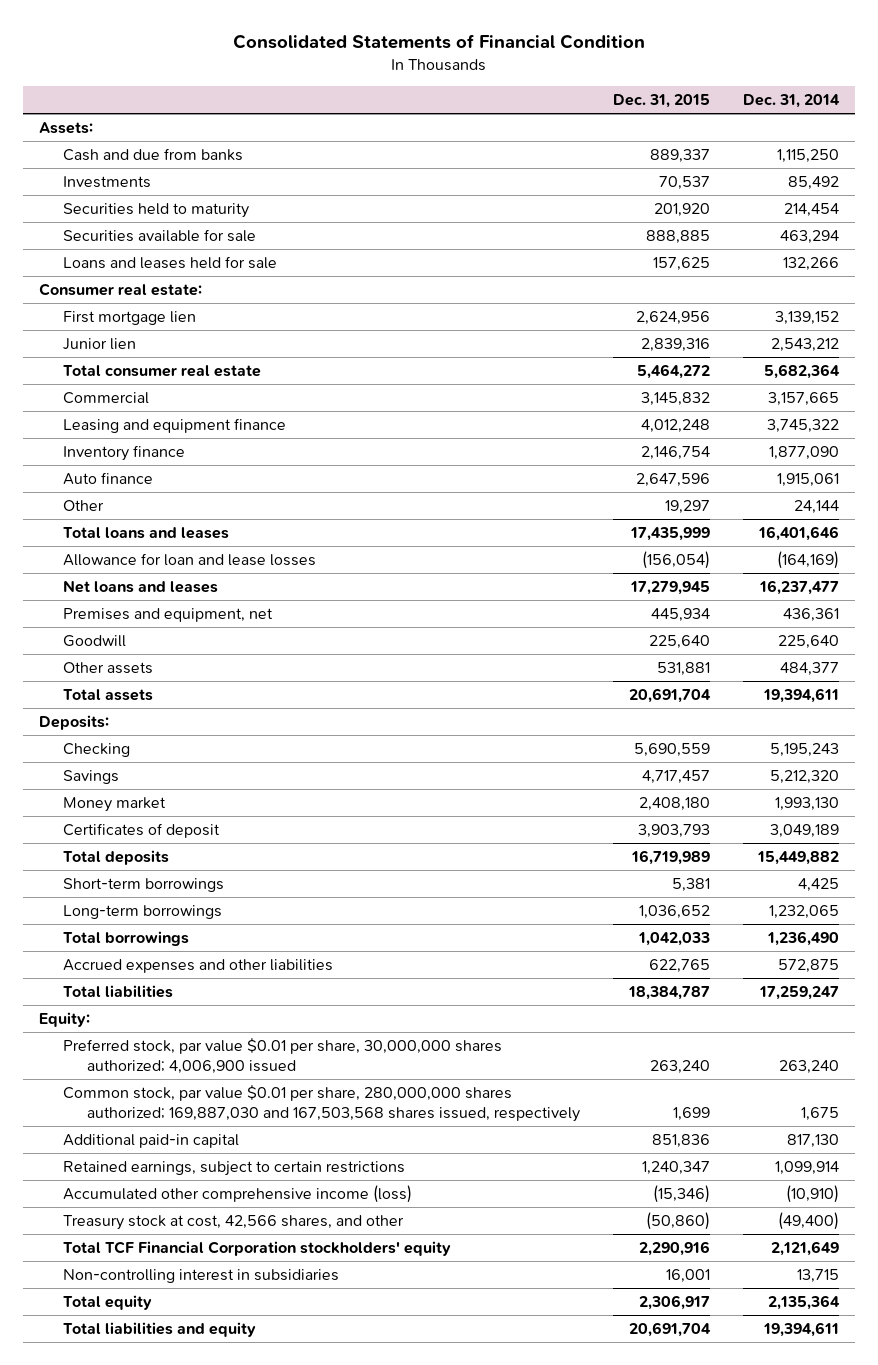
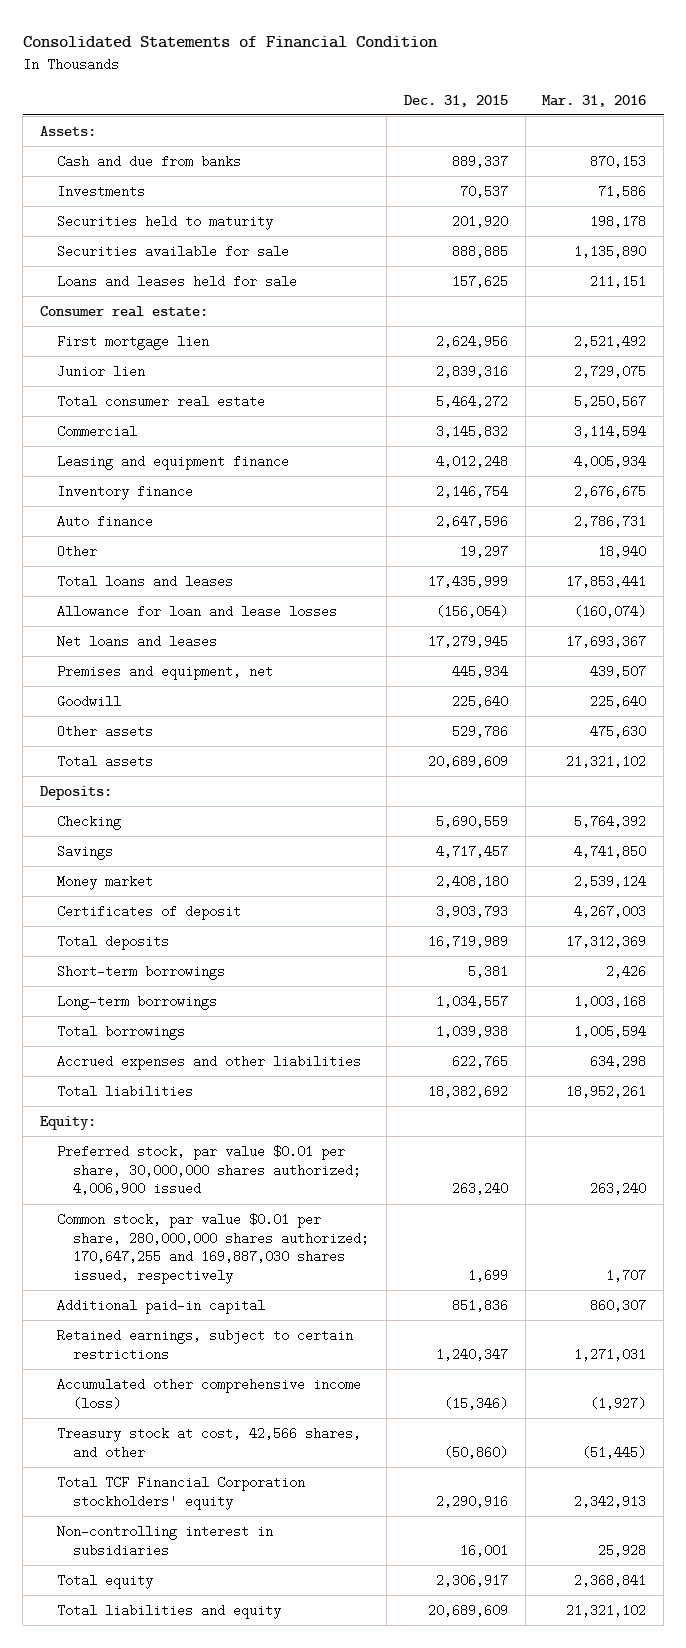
- | Dec. 31, 2015 | Dec. 31, 2014
+ | Dec. 31, 2015 | Mar. 31, 2016
- Other assets | 531,881 | 484,377
- Total assets | 20,691,704 | 19,394,611
+ Other assets | 529,786 | 475,630
+ Total assets | 20,689,609 | 21,321,102
- Long-term borrowings | 1,036,652 | 1,232,065
- Total borrowings | 1,042,033 | 1,236,490
+ Long-term borrowings | 1,034,557 | 1,003,168
+ Total borrowings | 1,039,938 | 1,005,594
- Total liabilities | 18,384,787 | 17,259,247
+ Total liabilities | 18,382,692 | 18,952,261
- Common stock, par value $0.01 per share, 280,000,000 shares authorized; 169,887,030 and 167,503,568 shares issued, respectively | 1,699 | 1,675
+ Common stock, par value $0.01 per share, 280,000,000 shares authorized; 170,647,255 and 169,887,030 shares issued, respectively | 1,699 | 1,707
- Total liabilities and equity | 20,691,704 | 19,394,611
+ Total liabilities and equity | 20,689,609 | 21,321,102

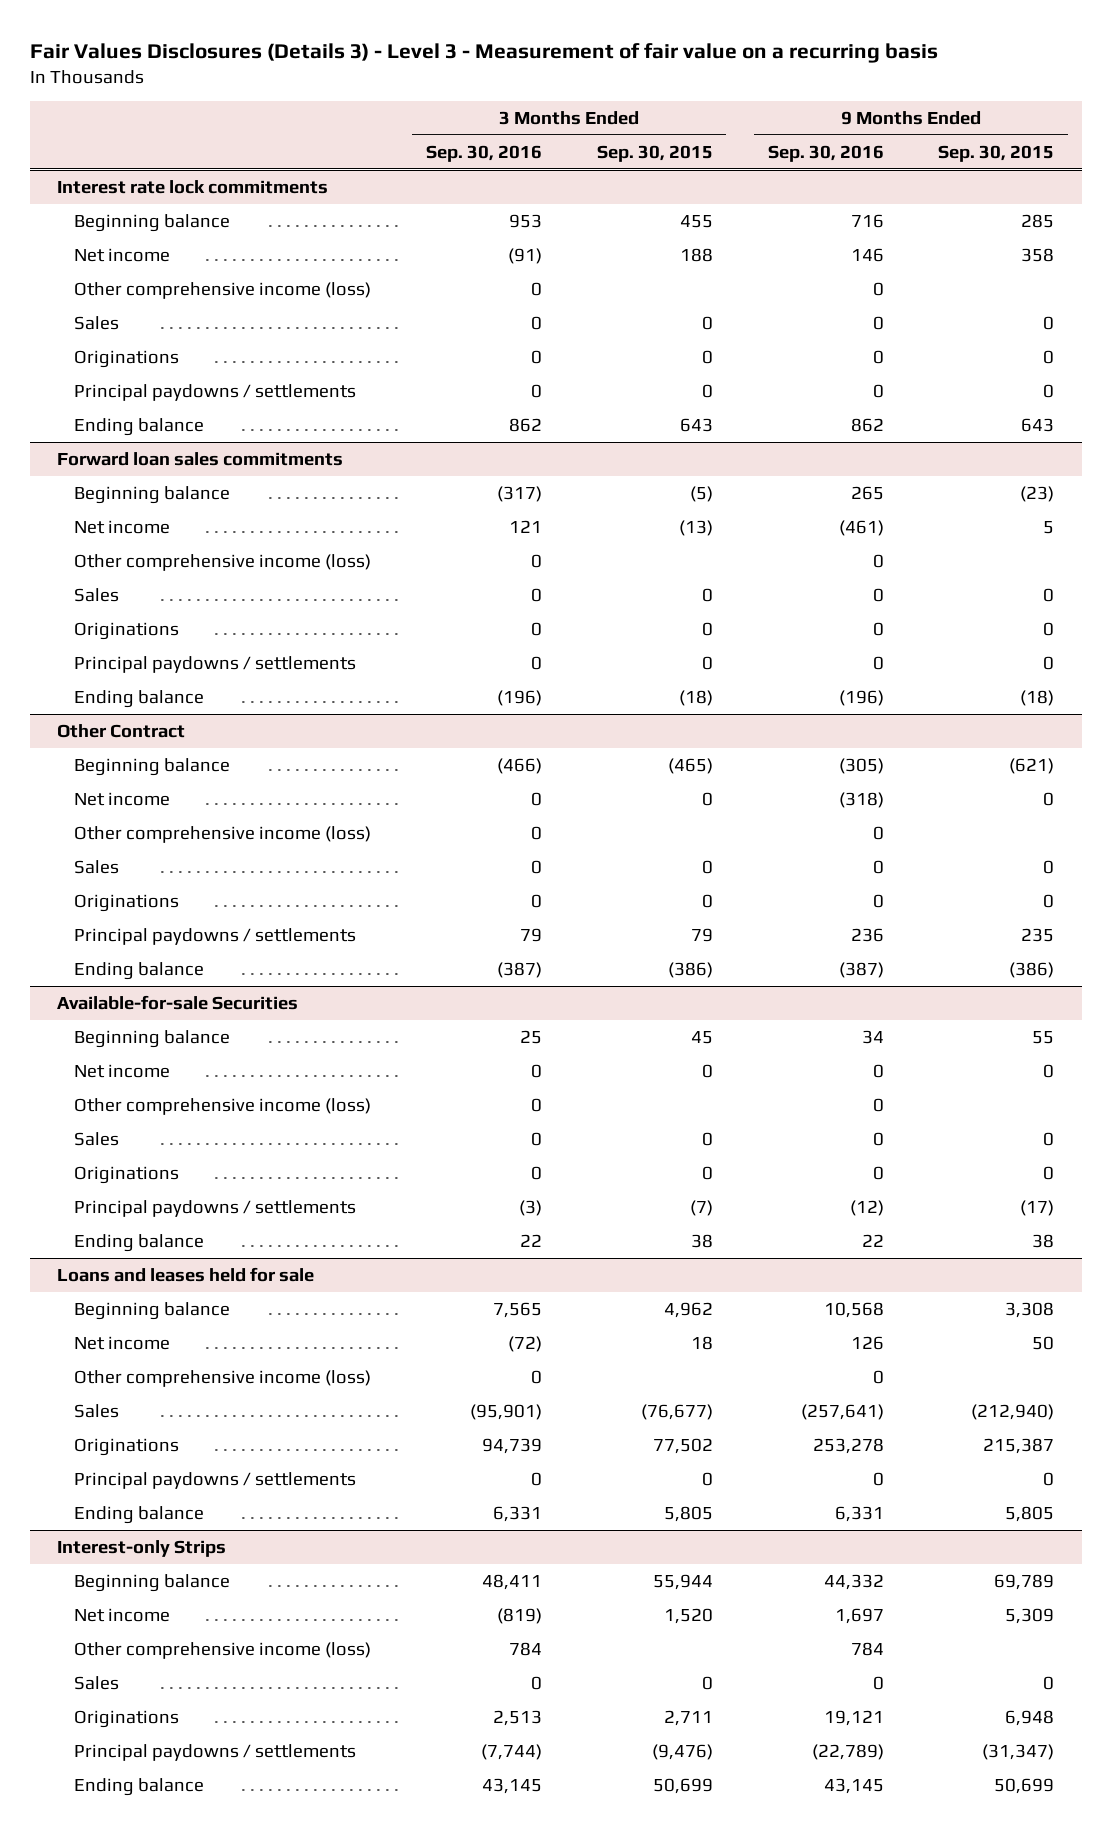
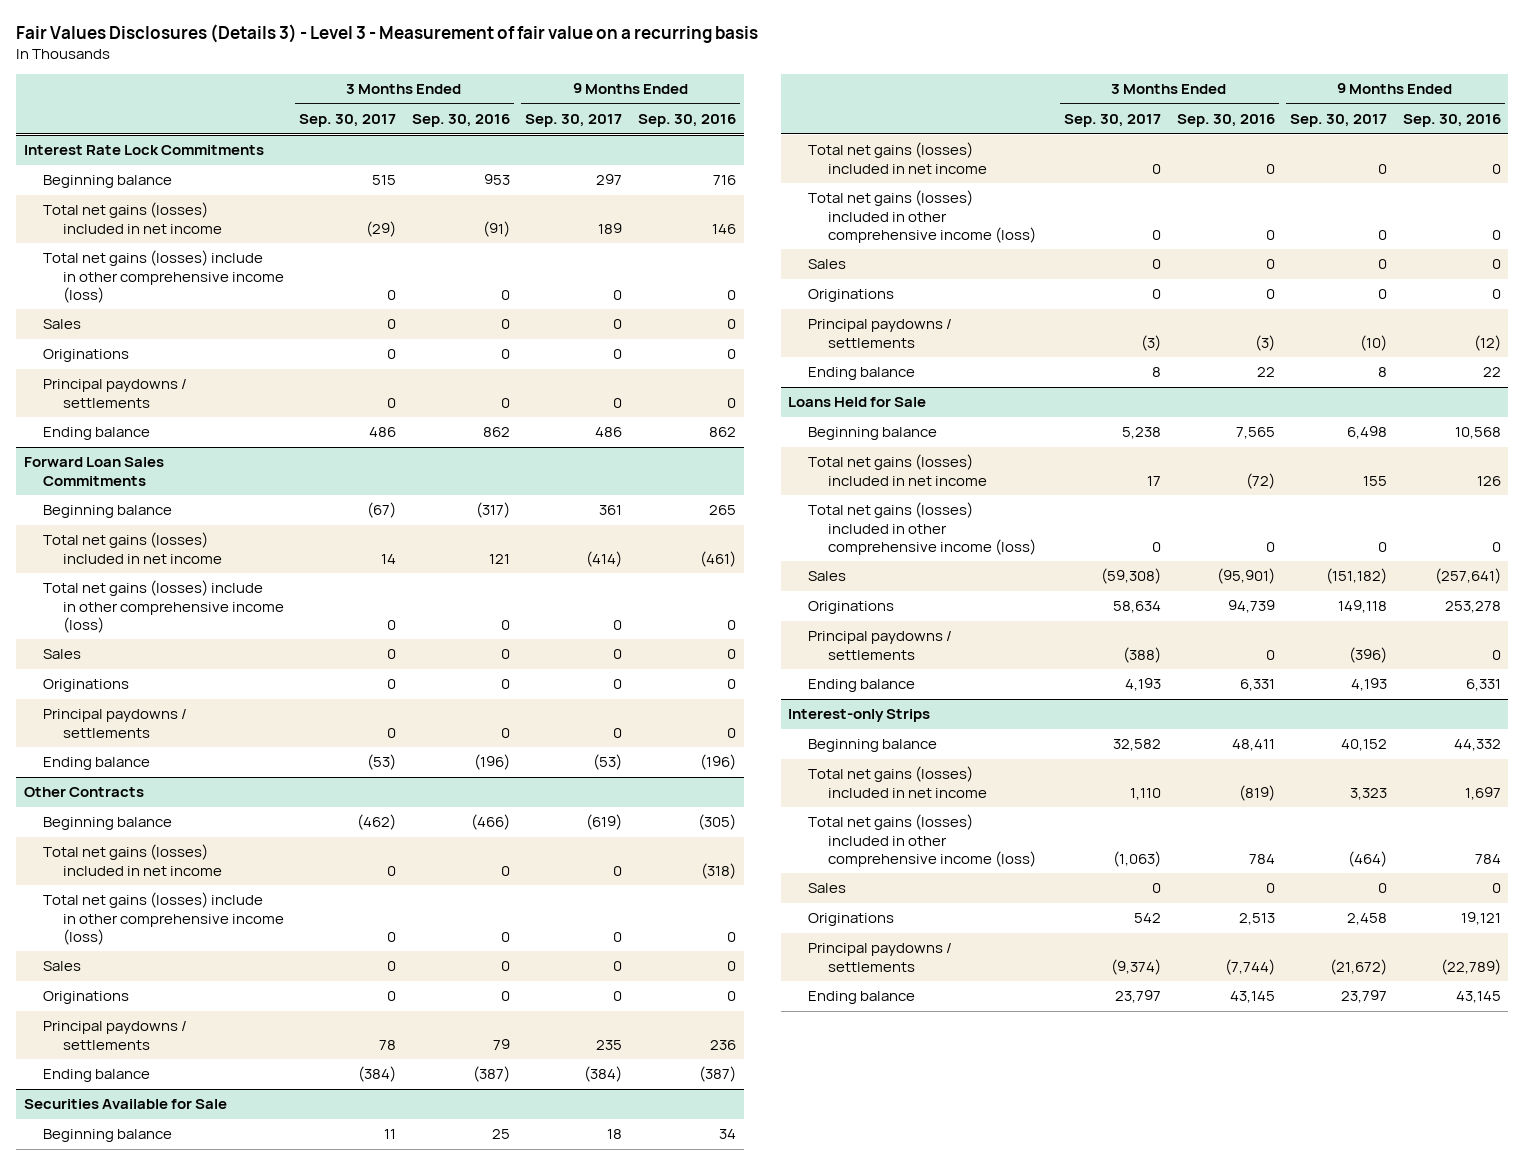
- | 3 Months Ended Sep. 30, 2016 | 3 Months Ended Sep. 30, 2015 | 9 Months Ended Sep. 30, 2016 | 9 Months Ended Sep. 30, 2015
+ | 3 Months Ended Sep. 30, 2017 | 3 Months Ended Sep. 30, 2016 | 9 Months Ended Sep. 30, 2017 | 9 Months Ended Sep. 30, 2016
- Interest rate lock commitments
+ Interest Rate Lock Commitments
- Net income | (91) | 188 | 146 | 358
- Other comprehensive income (loss) | 0 | | 0 |
+ Total net gains (losses) included in net income | (29) | (91) | 189 | 146
+ Total net gains (losses) include in other comprehensive income (loss) | 0 | 0 | 0 | 0
- Forward loan sales commitments
+ Forward Loan Sales Commitments
- Net income | 121 | (13) | (461) | 5
- Other comprehensive income (loss) | 0 | | 0 |
+ Total net gains (losses) included in net income | 14 | 121 | (414) | (461)
+ Total net gains (losses) include in other comprehensive income (loss) | 0 | 0 | 0 | 0
- Other Contract
+ Other Contracts
- Net income | 0 | 0 | (318) | 0
- Other comprehensive income (loss) | 0 | | 0 |
+ Total net gains (losses) included in net income | 0 | 0 | 0 | (318)
+ Total net gains (losses) include in other comprehensive income (loss) | 0 | 0 | 0 | 0
- Available-for-sale Securities
+ Securities Available for Sale
- Net income | 0 | 0 | 0 | 0
- Other comprehensive income (loss) | 0 | | 0 |
+ Total net gains (losses) included in net income | 0 | 0 | 0 | 0
+ Total net gains (losses) included in other comprehensive income (loss) | 0 | 0 | 0 | 0
- Loans and leases held for sale
+ Loans Held for Sale
- Net income | (72) | 18 | 126 | 50
- Other comprehensive income (loss) | 0 | | 0 |
+ Total net gains (losses) included in net income | 17 | (72) | 155 | 126
+ Total net gains (losses) included in other comprehensive income (loss) | 0 | 0 | 0 | 0
@ Interest-only Strips
- Net income | (819) | 1,520 | 1,697 | 5,309
- Other comprehensive income (loss) | 784 | | 784 |
+ Total net gains (losses) included in net income | 1,110 | (819) | 3,323 | 1,697
+ Total net gains (losses) included in other comprehensive income (loss) | (1,063) | 784 | (464) | 784

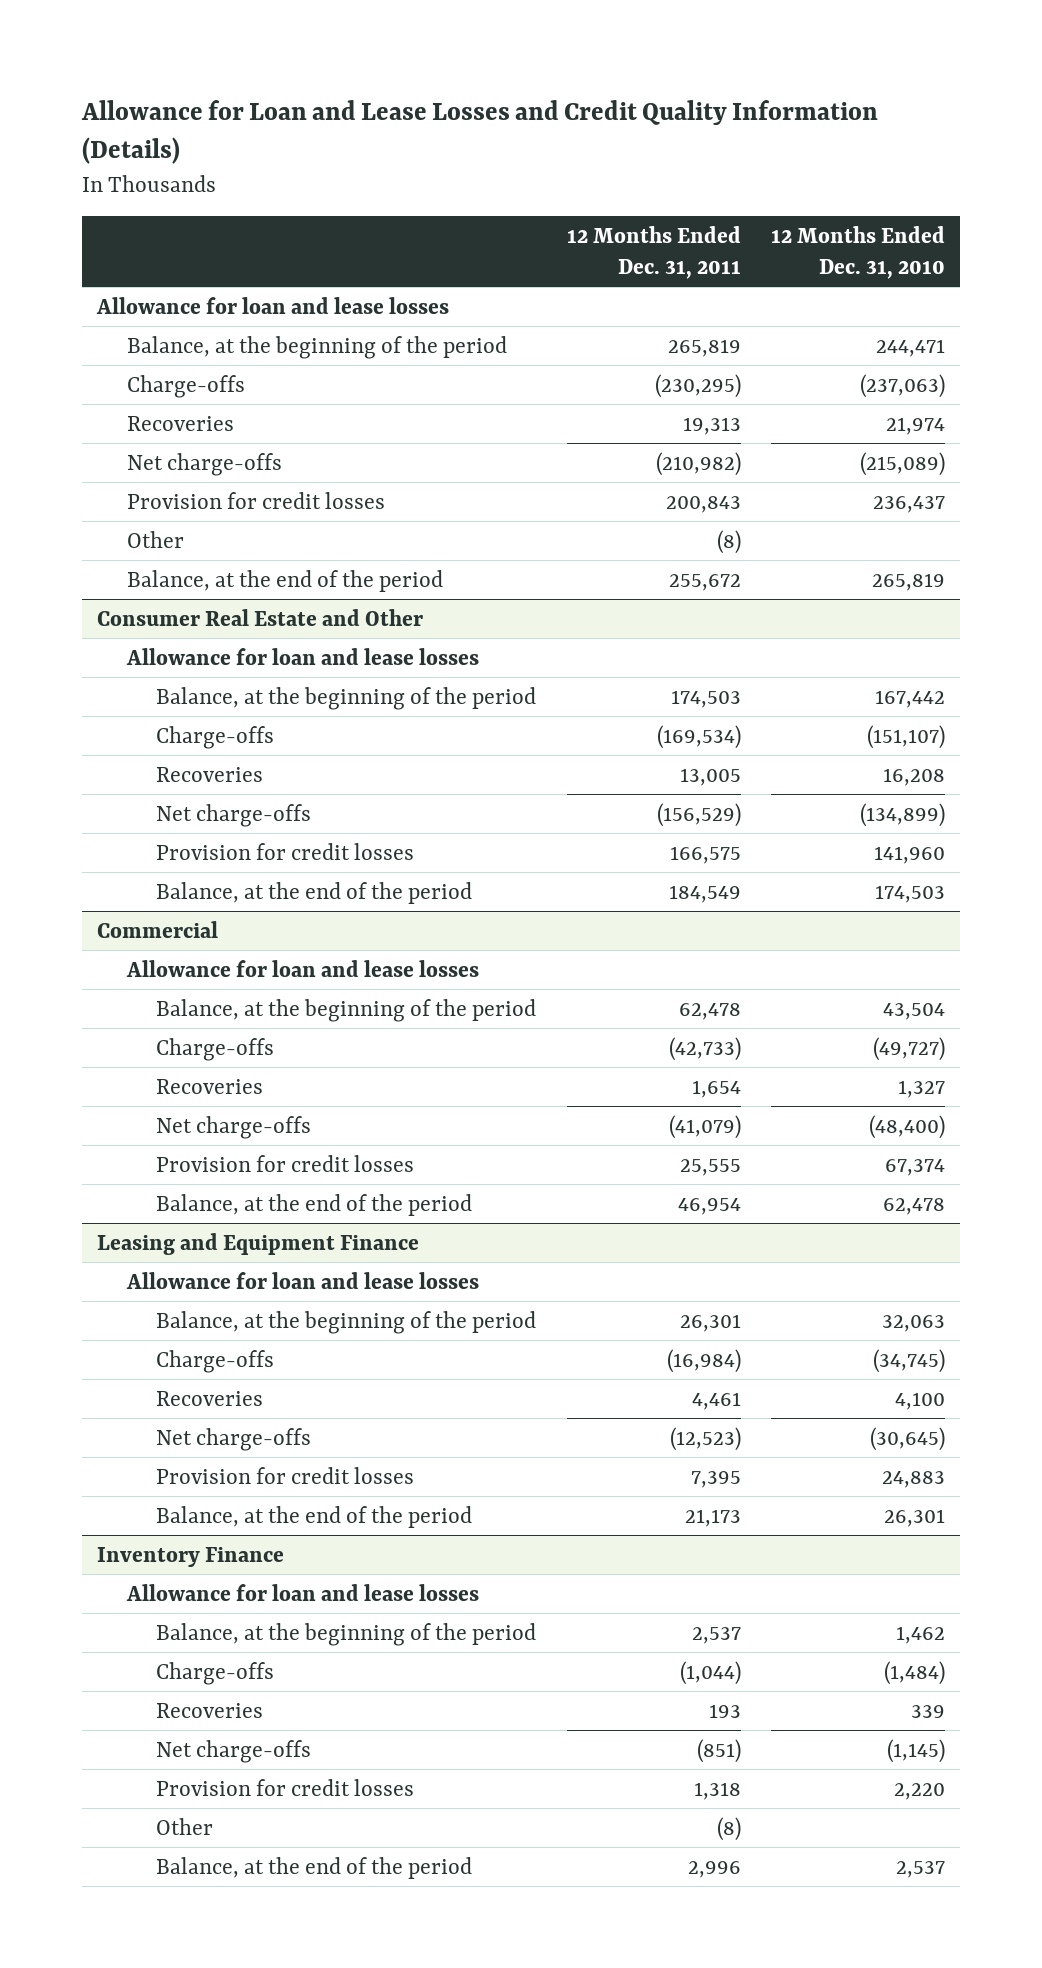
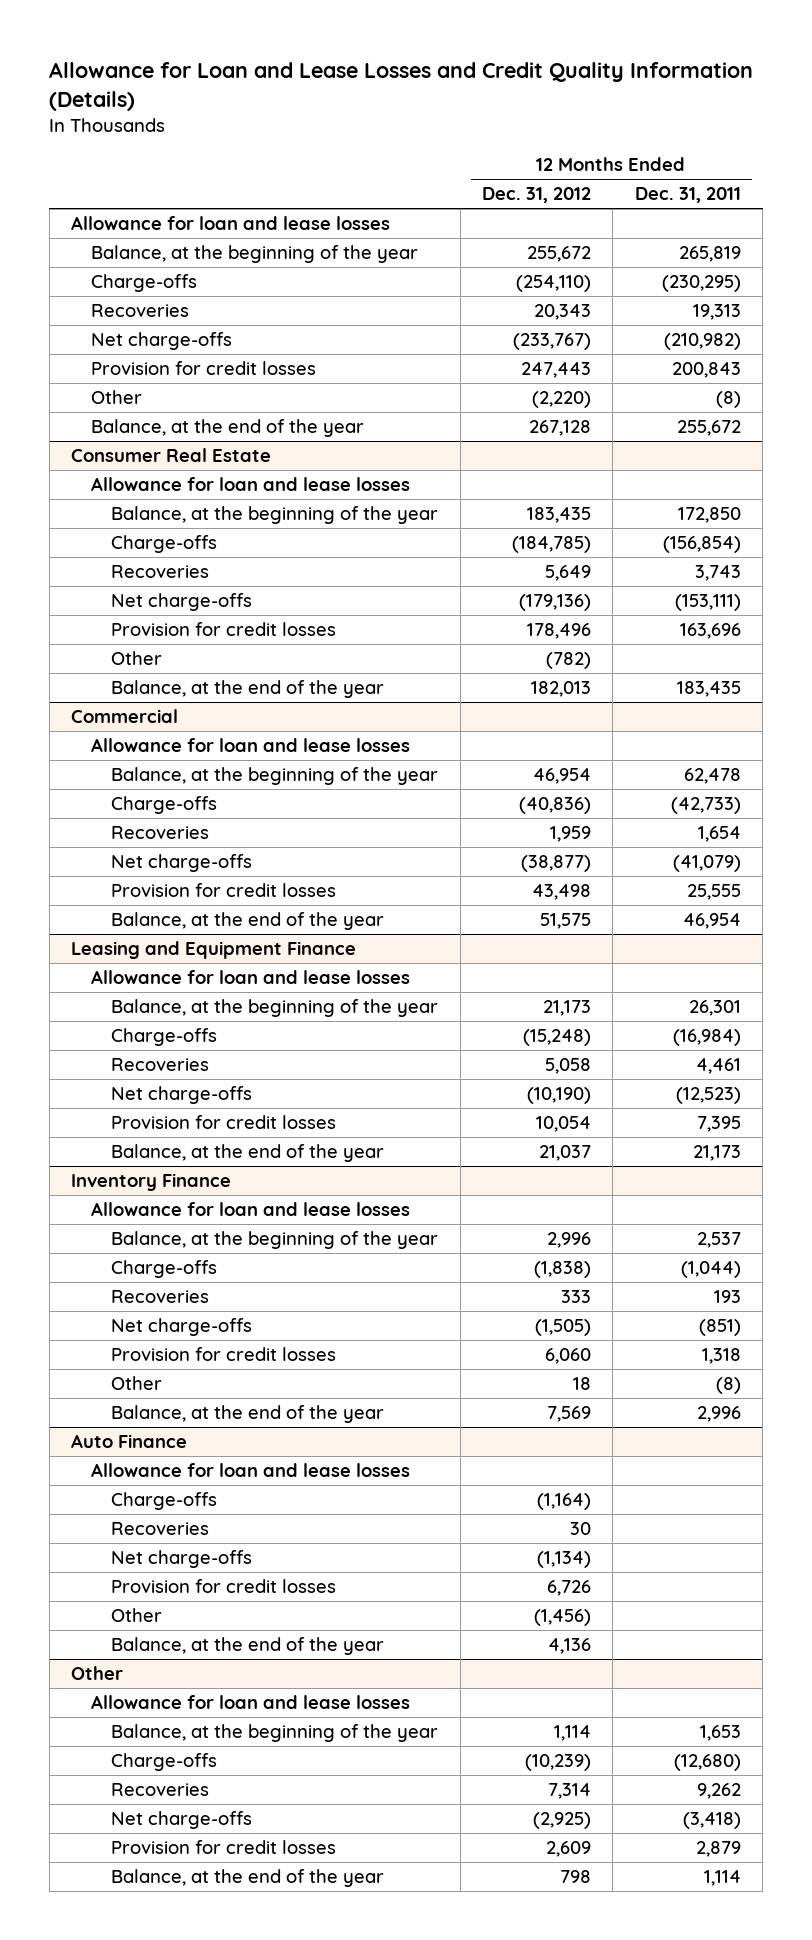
- | 12 Months Ended Dec. 31, 2011 | 12 Months Ended Dec. 31, 2010
+ | 12 Months Ended Dec. 31, 2012 | 12 Months Ended Dec. 31, 2011
- Balance, at the beginning of the period | 265,819 | 244,471
+ Balance, at the beginning of the year | 255,672 | 265,819
- Balance, at the end of the period | 255,672 | 265,819
- Consumer Real Estate and Other
+ Balance, at the end of the year | 267,128 | 255,672
+ Consumer Real Estate
- Balance, at the beginning of the period | 174,503 | 167,442
- Charge-offs | (169,534) | (151,107)
- Recoveries | 13,005 | 16,208
- Net charge-offs | (156,529) | (134,899)
- Provision for credit losses | 166,575 | 141,960
- Balance, at the end of the period | 184,549 | 174,503
+ Balance, at the beginning of the year | 183,435 | 172,850
+ Charge-offs | (184,785) | (156,854)
+ Recoveries | 5,649 | 3,743
+ Net charge-offs | (179,136) | (153,111)
+ Provision for credit losses | 178,496 | 163,696
+ Other | (782) |
+ Balance, at the end of the year | 182,013 | 183,435
@ Commercial
- Balance, at the beginning of the period | 62,478 | 43,504
+ Balance, at the beginning of the year | 46,954 | 62,478
- Balance, at the end of the period | 46,954 | 62,478
+ Balance, at the end of the year | 51,575 | 46,954
@ Leasing and Equipment Finance
- Balance, at the beginning of the period | 26,301 | 32,063
+ Balance, at the beginning of the year | 21,173 | 26,301
- Balance, at the end of the period | 21,173 | 26,301
+ Balance, at the end of the year | 21,037 | 21,173
@ Inventory Finance
- Balance, at the beginning of the period | 2,537 | 1,462
+ Balance, at the beginning of the year | 2,996 | 2,537
- Balance, at the end of the period | 2,996 | 2,537
+ Balance, at the end of the year | 7,569 | 2,996
+ Auto Finance
+ Allowance for loan and lease losses
+ Charge-offs | (1,164) |
+ Recoveries | 30 |
+ Net charge-offs | (1,134) |
+ Provision for credit losses | 6,726 |
+ Other | (1,456) |
+ Balance, at the end of the year | 4,136 |
+ Other
+ Allowance for loan and lease losses
+ Balance, at the beginning of the year | 1,114 | 1,653
+ Charge-offs | (10,239) | (12,680)
+ Recoveries | 7,314 | 9,262
+ Net charge-offs | (2,925) | (3,418)
+ Provision for credit losses | 2,609 | 2,879
+ Balance, at the end of the year | 798 | 1,114

